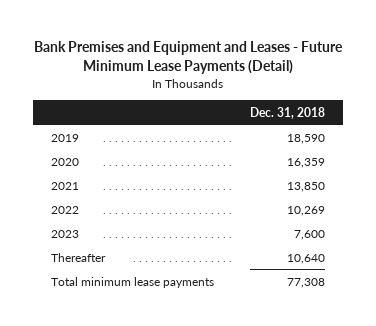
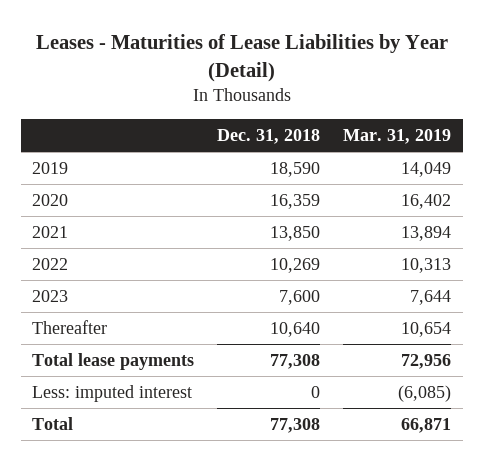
- Bank Premises and Equipment and Leases - Future Minimum Lease Payments (Detail)
+ Leases - Maturities of Lease Liabilities by Year (Detail)
- | Dec. 31, 2018
+ | Dec. 31, 2018 | Mar. 31, 2019
- Total minimum lease payments | 77,308
+ Total lease payments | 77,308 | 72,956
+ Less: imputed interest | 0 | (6,085)
+ Total | 77,308 | 66,871

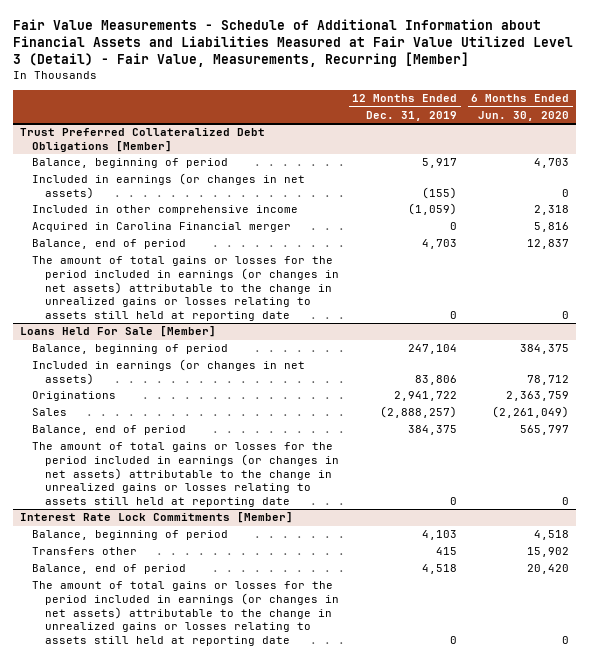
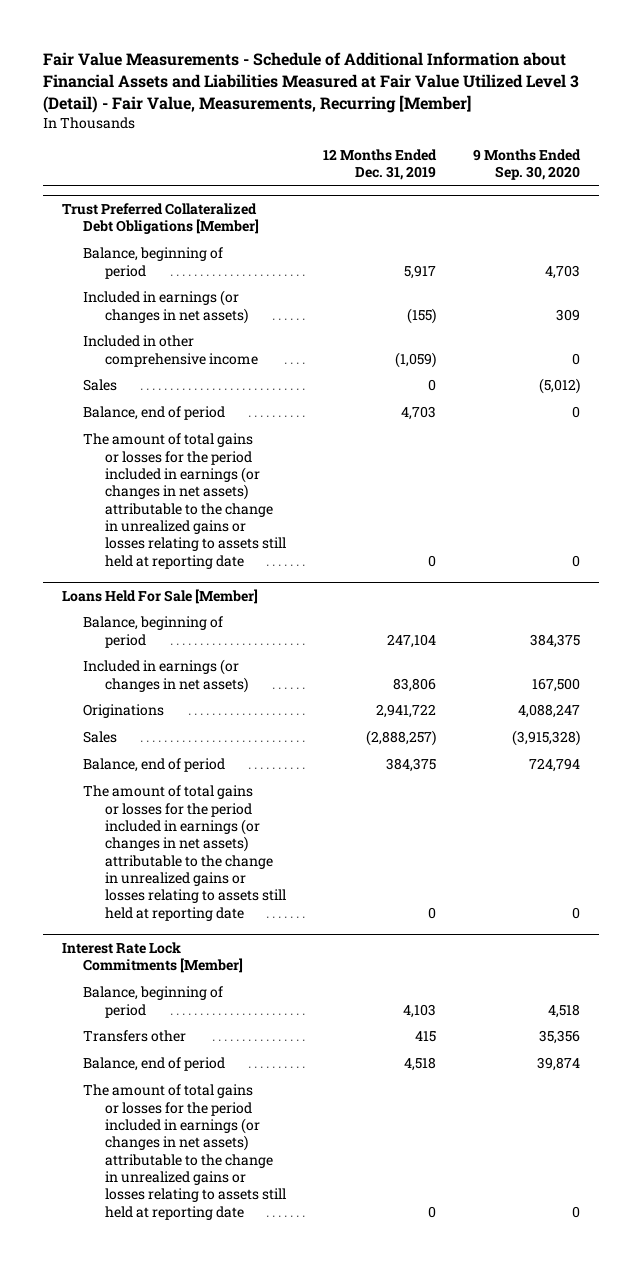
- | 12 Months Ended Dec. 31, 2019 | 6 Months Ended Jun. 30, 2020
+ | 12 Months Ended Dec. 31, 2019 | 9 Months Ended Sep. 30, 2020
@ Trust Preferred Collateralized Debt Obligations [Member]
- Acquired in Carolina Financial merger | 0 | 5,816
+ Sales | 0 | (5,012)

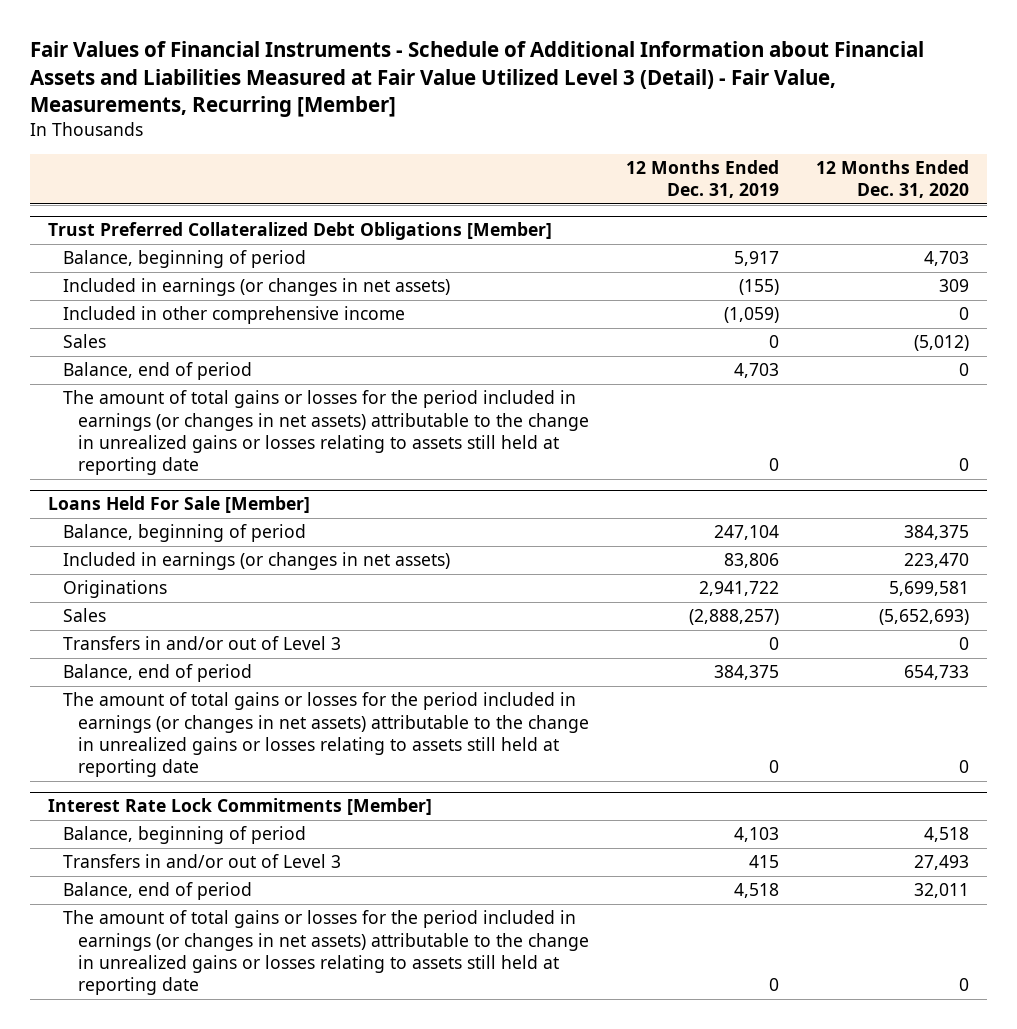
- Fair Value Measurements - Schedule of Additional Information about Financial Assets and Liabilities Measured at Fair Value Utilized Level 3 (Detail) - Fair Value, Measurements, Recurring [Member]
+ Fair Values of Financial Instruments - Schedule of Additional Information about Financial Assets and Liabilities Measured at Fair Value Utilized Level 3 (Detail) - Fair Value, Measurements, Recurring [Member]
- | 12 Months Ended Dec. 31, 2019 | 9 Months Ended Sep. 30, 2020
+ | 12 Months Ended Dec. 31, 2019 | 12 Months Ended Dec. 31, 2020
@ Loans Held For Sale [Member]
+ Transfers in and/or out of Level 3 | 0 | 0
@ Interest Rate Lock Commitments [Member]
- Transfers other | 415 | 35,356
+ Transfers in and/or out of Level 3 | 415 | 27,493

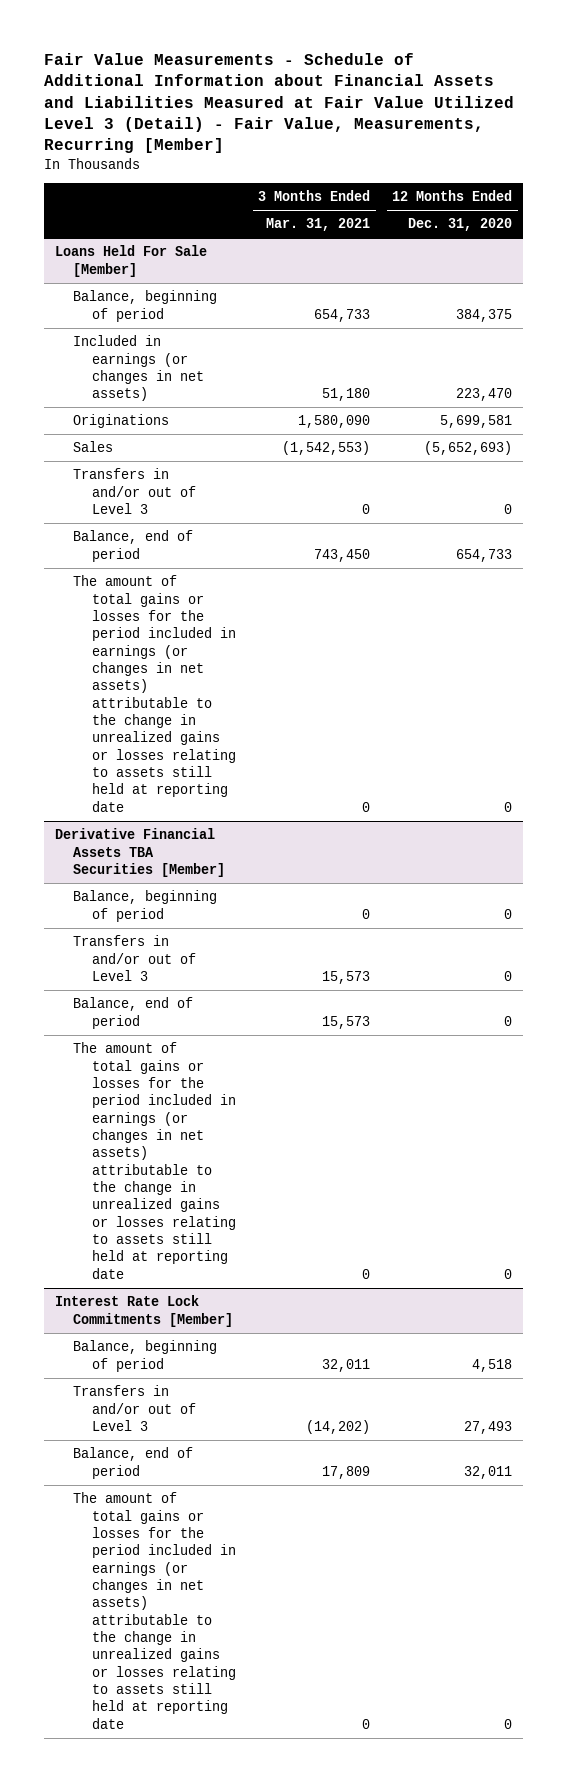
- Fair Values of Financial Instruments - Schedule of Additional Information about Financial Assets and Liabilities Measured at Fair Value Utilized Level 3 (Detail) - Fair Value, Measurements, Recurring [Member]
+ Fair Value Measurements - Schedule of Additional Information about Financial Assets and Liabilities Measured at Fair Value Utilized Level 3 (Detail) - Fair Value, Measurements, Recurring [Member]
- | 12 Months Ended Dec. 31, 2019 | 12 Months Ended Dec. 31, 2020
+ | 3 Months Ended Mar. 31, 2021 | 12 Months Ended Dec. 31, 2020
- Trust Preferred Collateralized Debt Obligations [Member]
- Balance, beginning of period | 5,917 | 4,703
- Included in earnings (or changes in net assets) | (155) | 309
- Included in other comprehensive income | (1,059) | 0
- Sales | 0 | (5,012)
- Balance, end of period | 4,703 | 0
- The amount of total gains or losses for the period included in earnings (or changes in net assets) attributable to the change in unrealized gains or losses relating to assets still held at reporting date | 0 | 0
+ Derivative Financial Assets TBA Securities [Member]
+ Balance, beginning of period | 0 | 0
+ Transfers in and/or out of Level 3 | 15,573 | 0
+ Balance, end of period | 15,573 | 0
+ The amount of total gains or losses for the period included in earnings (or changes in net assets) attributable to the change in unrealized gains or losses relating to assets still held at reporting date | 0 | 0

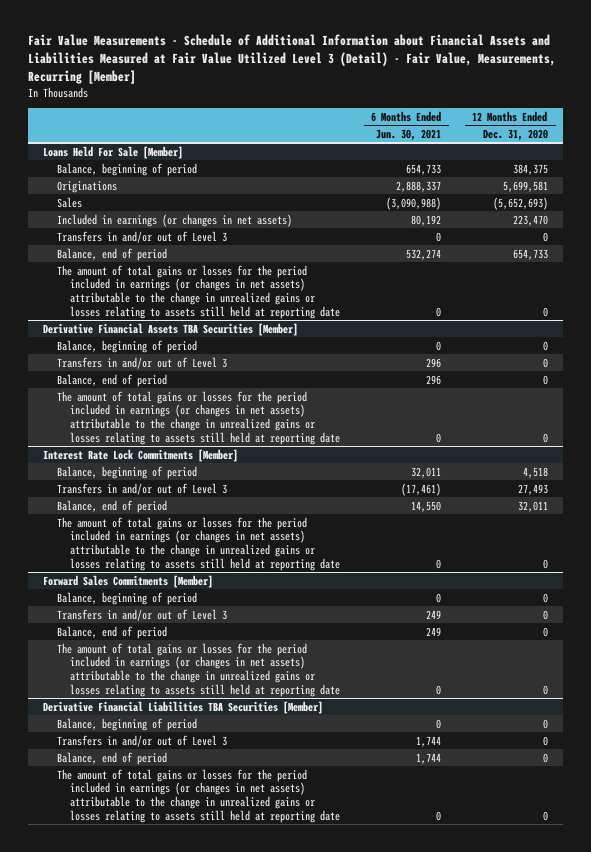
- | 3 Months Ended Mar. 31, 2021 | 12 Months Ended Dec. 31, 2020
+ | 6 Months Ended Jun. 30, 2021 | 12 Months Ended Dec. 31, 2020
@ Loans Held For Sale [Member]
moved down: Included in earnings (or changes in net assets) | 80,192 | 223,470
+ Forward Sales Commitments [Member]
+ Balance, beginning of period | 0 | 0
+ Transfers in and/or out of Level 3 | 249 | 0
+ Balance, end of period | 249 | 0
+ The amount of total gains or losses for the period included in earnings (or changes in net assets) attributable to the change in unrealized gains or losses relating to assets still held at reporting date | 0 | 0
+ Derivative Financial Liabilities TBA Securities [Member]
+ Balance, beginning of period | 0 | 0
+ Transfers in and/or out of Level 3 | 1,744 | 0
+ Balance, end of period | 1,744 | 0
+ The amount of total gains or losses for the period included in earnings (or changes in net assets) attributable to the change in unrealized gains or losses relating to assets still held at reporting date | 0 | 0

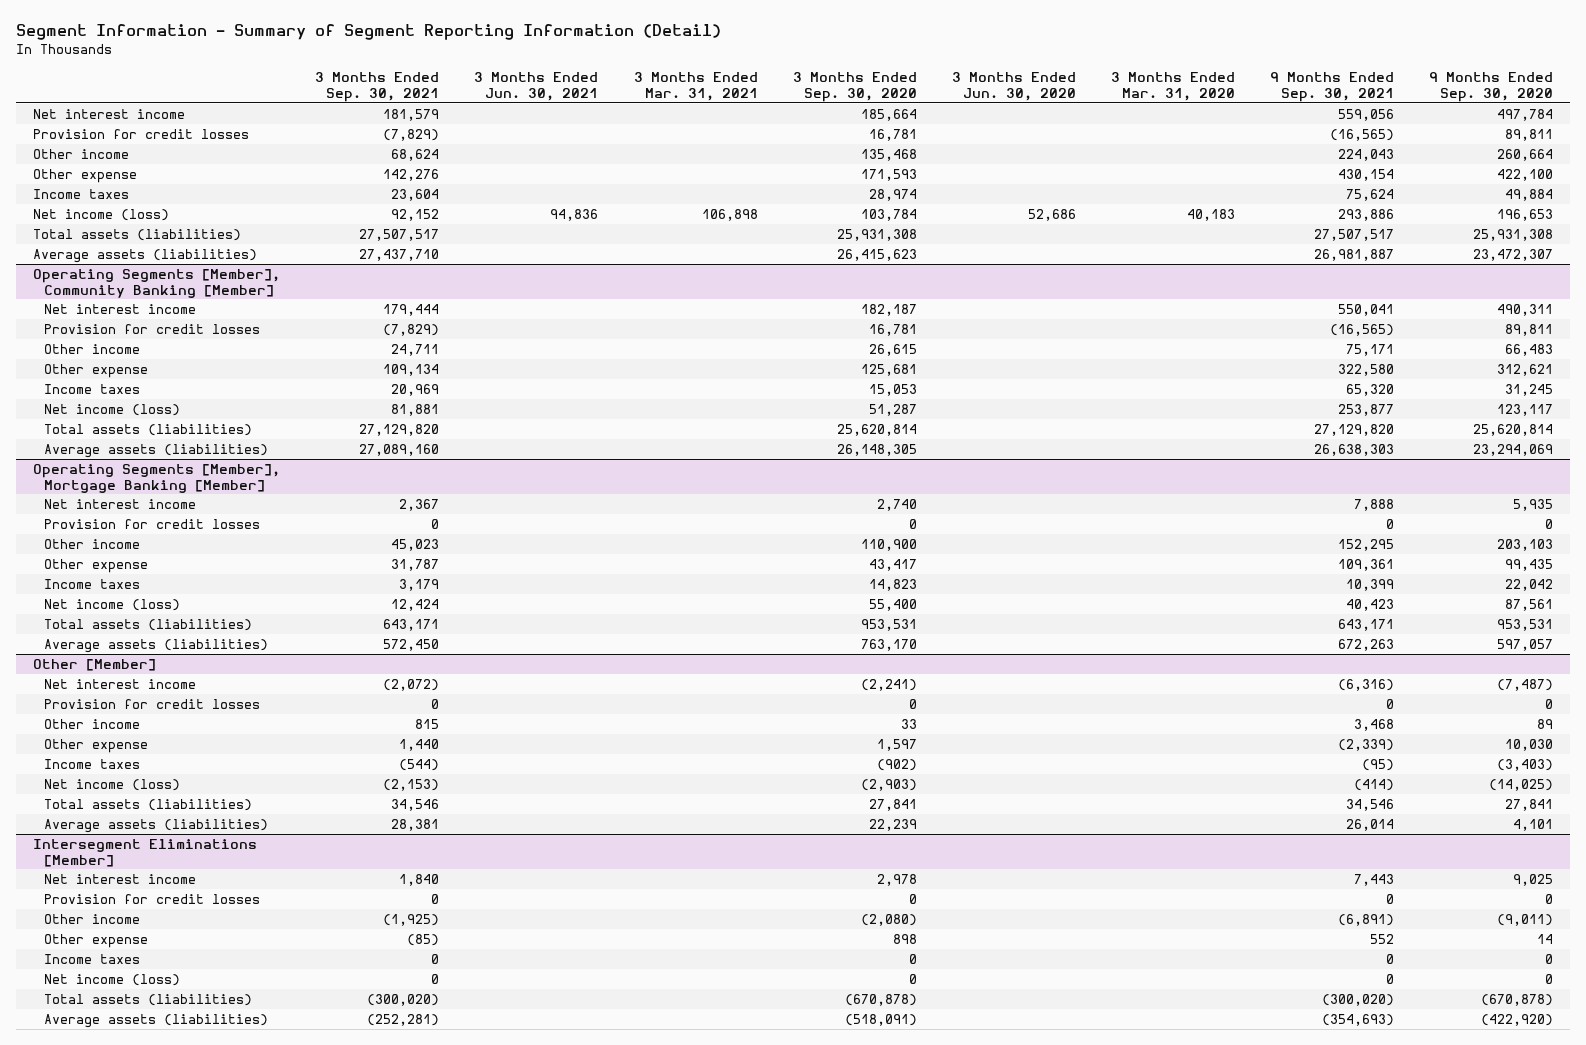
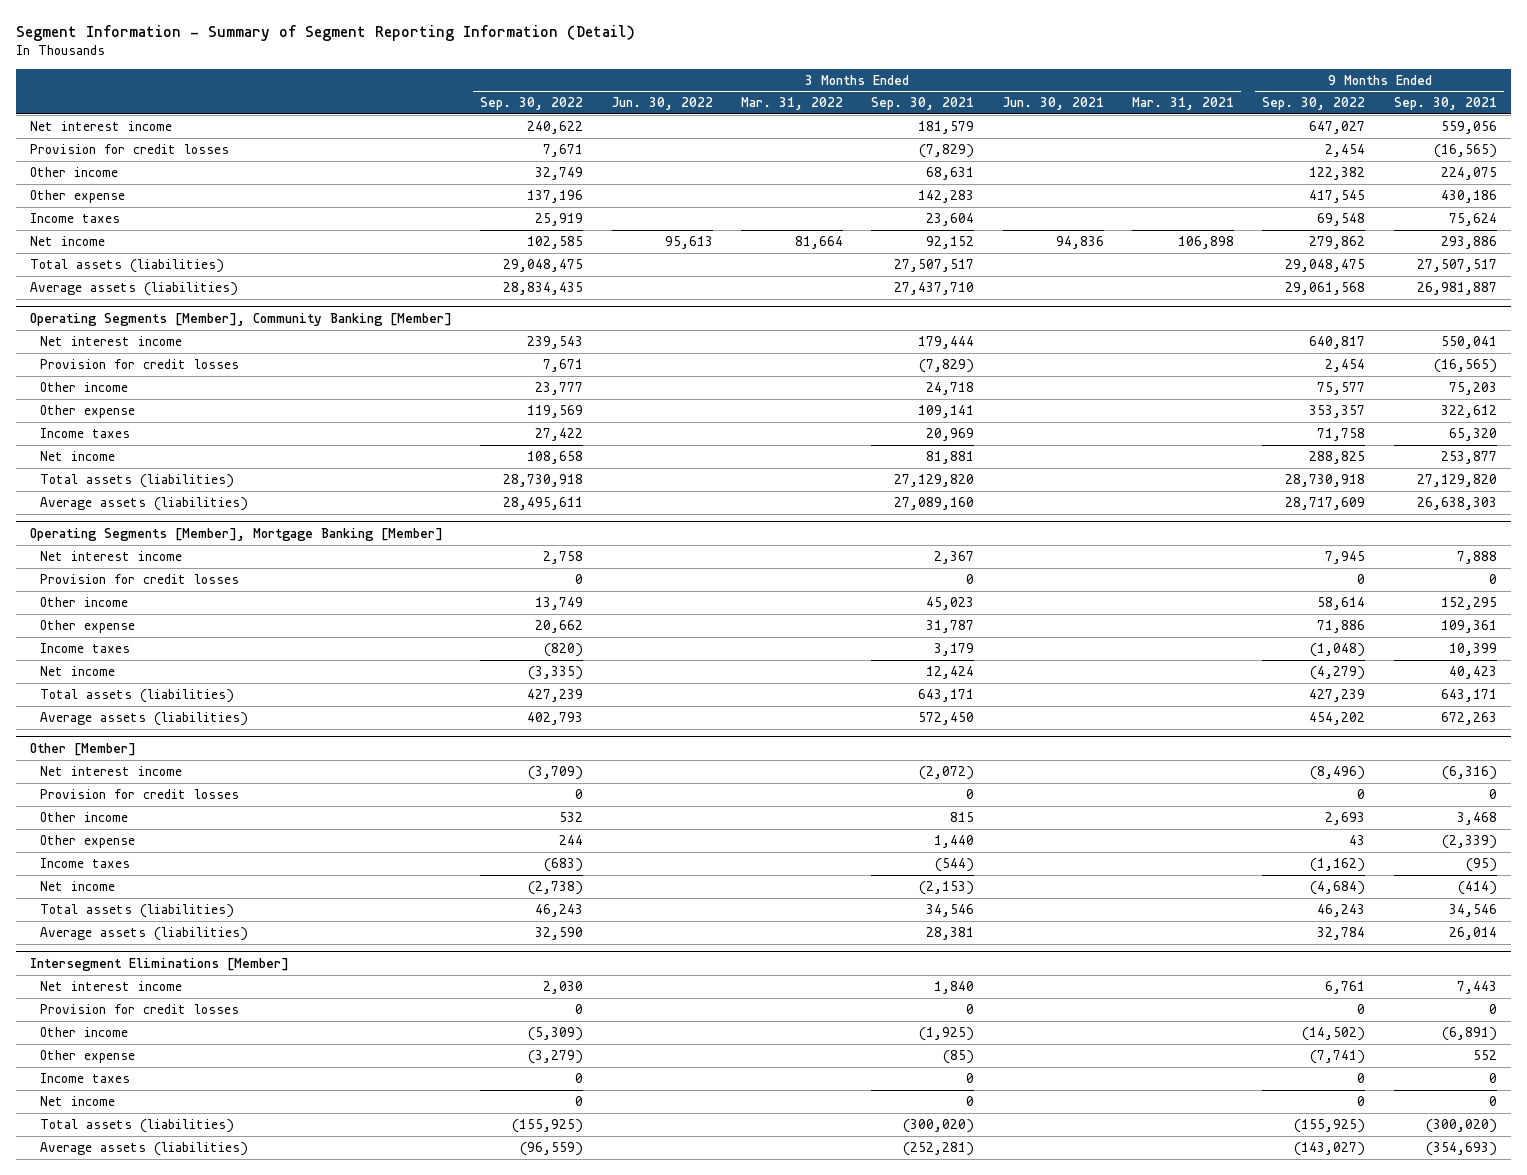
- | 3 Months Ended Sep. 30, 2021 | 3 Months Ended Jun. 30, 2021 | 3 Months Ended Mar. 31, 2021 | 3 Months Ended Sep. 30, 2020 | 3 Months Ended Jun. 30, 2020 | 3 Months Ended Mar. 31, 2020 | 9 Months Ended Sep. 30, 2021 | 9 Months Ended Sep. 30, 2020
+ | 3 Months Ended Sep. 30, 2022 | 3 Months Ended Jun. 30, 2022 | 3 Months Ended Mar. 31, 2022 | 3 Months Ended Sep. 30, 2021 | 3 Months Ended Jun. 30, 2021 | 3 Months Ended Mar. 31, 2021 | 9 Months Ended Sep. 30, 2022 | 9 Months Ended Sep. 30, 2021
- Other income | 68,624 | | | 135,468 | | | 224,043 | 260,664
- Other expense | 142,276 | | | 171,593 | | | 430,154 | 422,100
+ Other income | 32,749 | | | 68,631 | | | 122,382 | 224,075
+ Other expense | 137,196 | | | 142,283 | | | 417,545 | 430,186
- Net income (loss) | 92,152 | 94,836 | 106,898 | 103,784 | 52,686 | 40,183 | 293,886 | 196,653
+ Net income | 102,585 | 95,613 | 81,664 | 92,152 | 94,836 | 106,898 | 279,862 | 293,886
@ Operating Segments [Member], Community Banking [Member]
- Other income | 24,711 | | | 26,615 | | | 75,171 | 66,483
- Other expense | 109,134 | | | 125,681 | | | 322,580 | 312,621
+ Other income | 23,777 | | | 24,718 | | | 75,577 | 75,203
+ Other expense | 119,569 | | | 109,141 | | | 353,357 | 322,612
- Net income (loss) | 81,881 | | | 51,287 | | | 253,877 | 123,117
+ Net income | 108,658 | | | 81,881 | | | 288,825 | 253,877
@ Operating Segments [Member], Mortgage Banking [Member]
- Net income (loss) | 12,424 | | | 55,400 | | | 40,423 | 87,561
+ Net income | (3,335) | | | 12,424 | | | (4,279) | 40,423
@ Other [Member]
- Net income (loss) | (2,153) | | | (2,903) | | | (414) | (14,025)
+ Net income | (2,738) | | | (2,153) | | | (4,684) | (414)
@ Intersegment Eliminations [Member]
- Net income (loss) | 0 | | | 0 | | | 0 | 0
+ Net income | 0 | | | 0 | | | 0 | 0

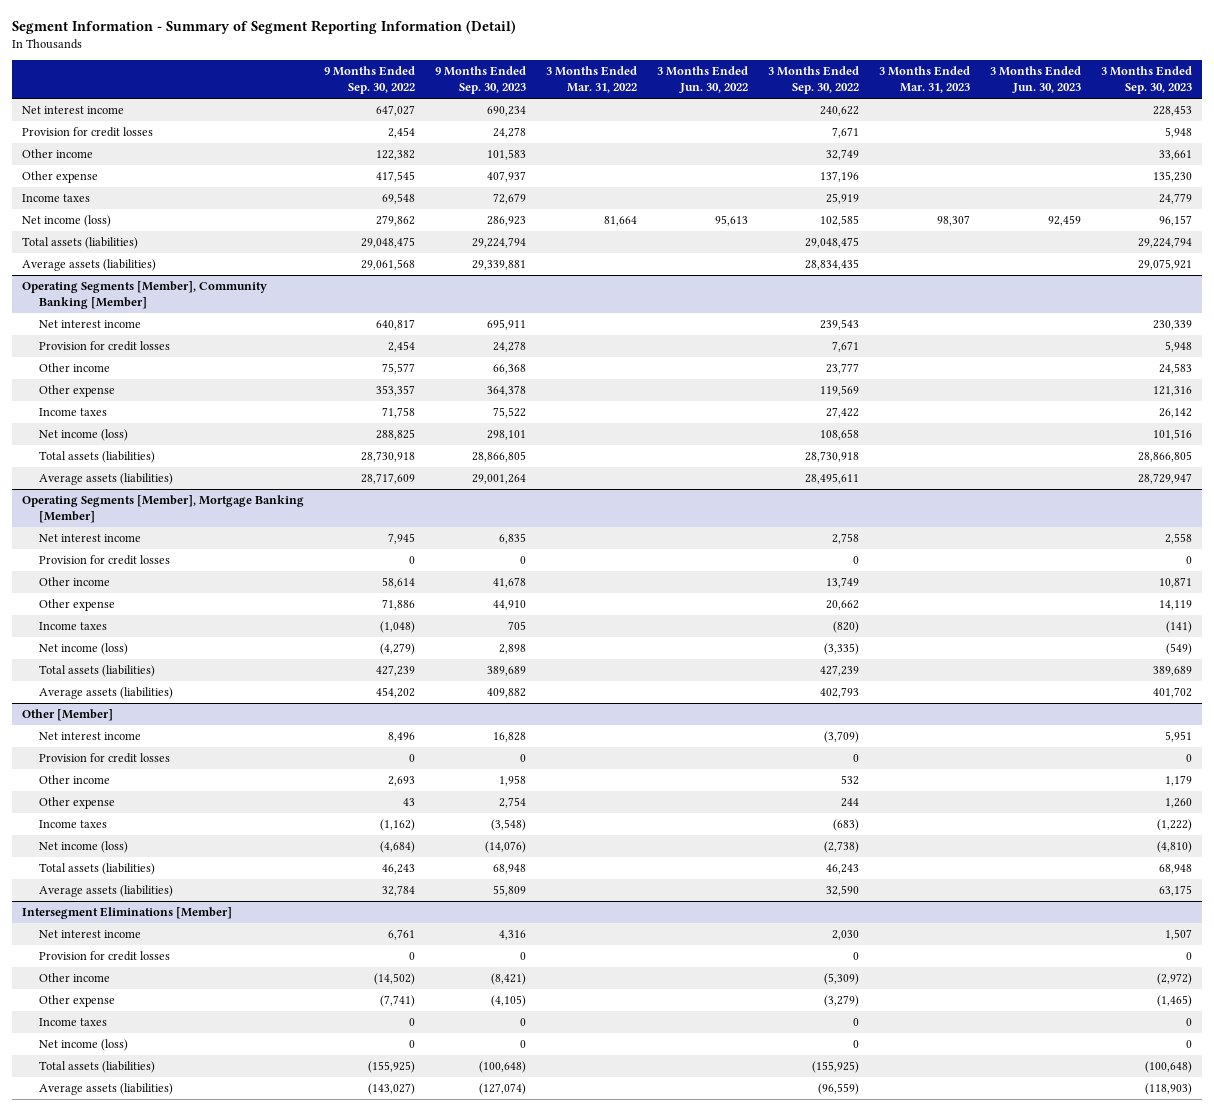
- | 3 Months Ended Sep. 30, 2022 | 3 Months Ended Jun. 30, 2022 | 3 Months Ended Mar. 31, 2022 | 3 Months Ended Sep. 30, 2021 | 3 Months Ended Jun. 30, 2021 | 3 Months Ended Mar. 31, 2021 | 9 Months Ended Sep. 30, 2022 | 9 Months Ended Sep. 30, 2021
+ | 9 Months Ended Sep. 30, 2022 | 9 Months Ended Sep. 30, 2023 | 3 Months Ended Mar. 31, 2022 | 3 Months Ended Jun. 30, 2022 | 3 Months Ended Sep. 30, 2022 | 3 Months Ended Mar. 31, 2023 | 3 Months Ended Jun. 30, 2023 | 3 Months Ended Sep. 30, 2023
- Net income | 102,585 | 95,613 | 81,664 | 92,152 | 94,836 | 106,898 | 279,862 | 293,886
+ Net income (loss) | 279,862 | 286,923 | 81,664 | 95,613 | 102,585 | 98,307 | 92,459 | 96,157
@ Operating Segments [Member], Community Banking [Member]
- Net income | 108,658 | | | 81,881 | | | 288,825 | 253,877
+ Net income (loss) | 288,825 | 298,101 | | | 108,658 | | | 101,516
@ Operating Segments [Member], Mortgage Banking [Member]
- Net income | (3,335) | | | 12,424 | | | (4,279) | 40,423
+ Net income (loss) | (4,279) | 2,898 | | | (3,335) | | | (549)
@ Other [Member]
- Net interest income | (3,709) | | | (2,072) | | | (8,496) | (6,316)
+ Net interest income | 8,496 | 16,828 | | | (3,709) | | | 5,951
- Net income | (2,738) | | | (2,153) | | | (4,684) | (414)
+ Net income (loss) | (4,684) | (14,076) | | | (2,738) | | | (4,810)
@ Intersegment Eliminations [Member]
- Net income | 0 | | | 0 | | | 0 | 0
+ Net income (loss) | 0 | 0 | | | 0 | | | 0

